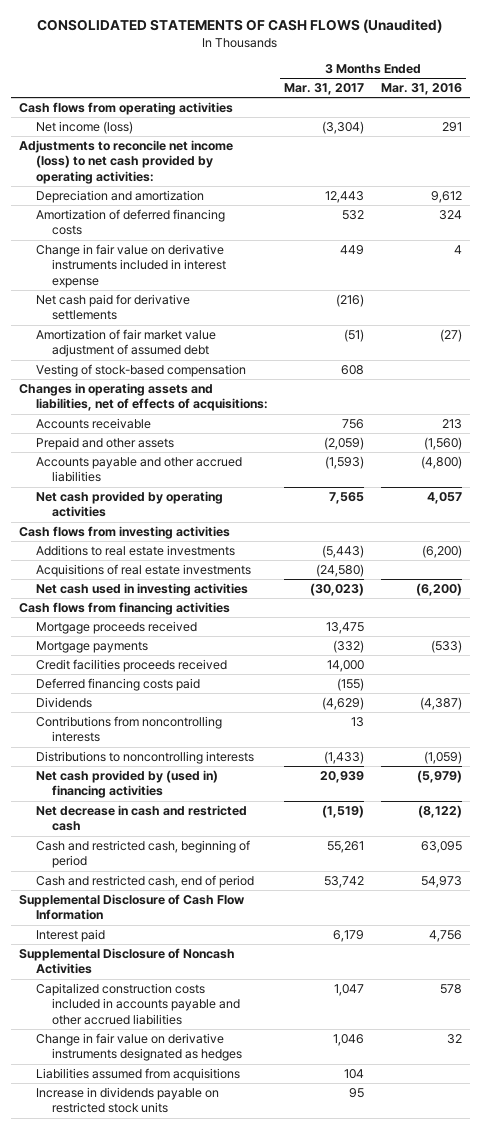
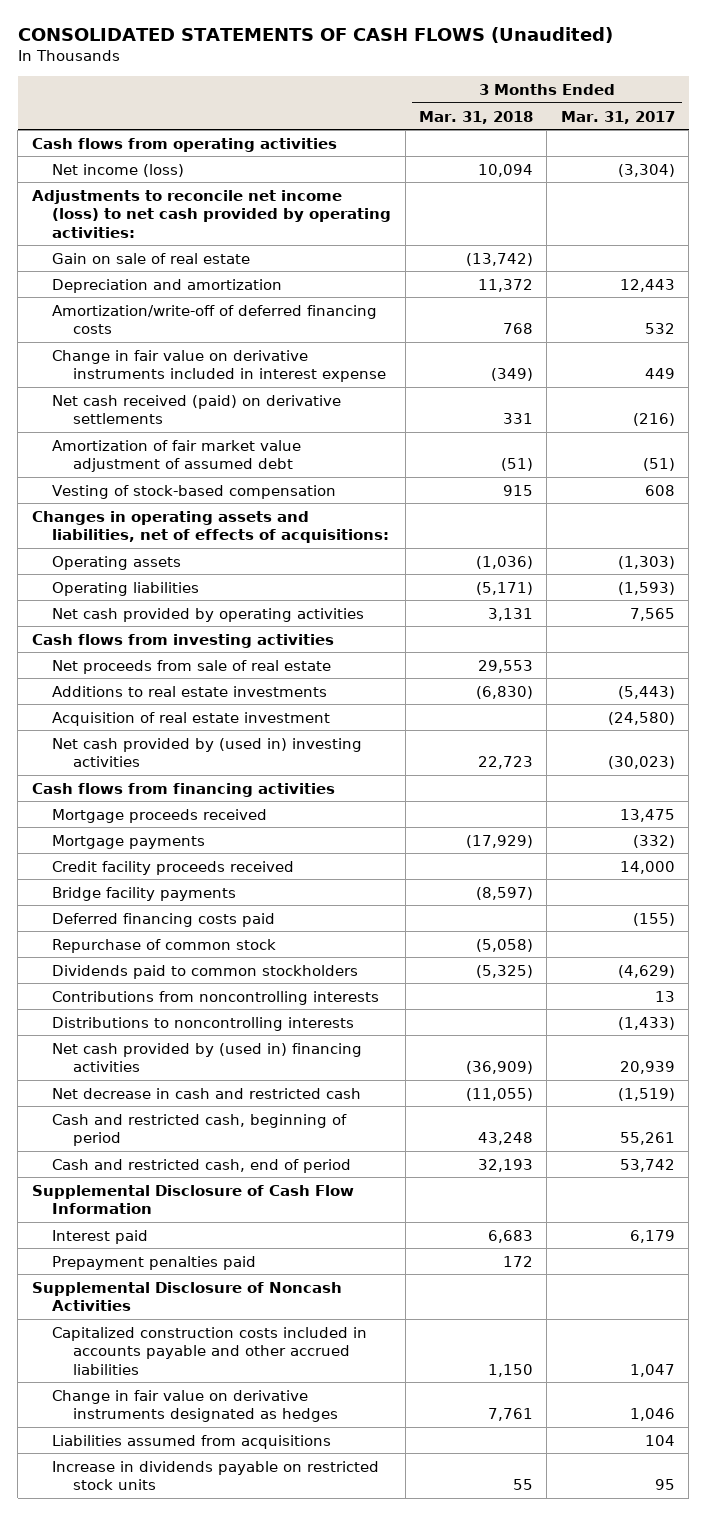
- | 3 Months Ended Mar. 31, 2017 | 3 Months Ended Mar. 31, 2016
+ | 3 Months Ended Mar. 31, 2018 | 3 Months Ended Mar. 31, 2017
+ Gain on sale of real estate | (13,742) |
- Amortization of deferred financing costs | 532 | 324
+ Amortization/write-off of deferred financing costs | 768 | 532
- Net cash paid for derivative settlements | (216) |
+ Net cash received (paid) on derivative settlements | 331 | (216)
- Accounts receivable | 756 | 213
- Prepaid and other assets | (2,059) | (1,560)
- Accounts payable and other accrued liabilities | (1,593) | (4,800)
+ Operating assets | (1,036) | (1,303)
+ Operating liabilities | (5,171) | (1,593)
+ Net proceeds from sale of real estate | 29,553 |
- Acquisitions of real estate investments | (24,580) |
- Net cash used in investing activities | (30,023) | (6,200)
+ Acquisition of real estate investment | | (24,580)
+ Net cash provided by (used in) investing activities | 22,723 | (30,023)
- Credit facilities proceeds received | 14,000 |
+ Credit facility proceeds received | | 14,000
+ Bridge facility payments | (8,597) |
- Dividends | (4,629) | (4,387)
+ Repurchase of common stock | (5,058) |
+ Dividends paid to common stockholders | (5,325) | (4,629)
+ Prepayment penalties paid | 172 |

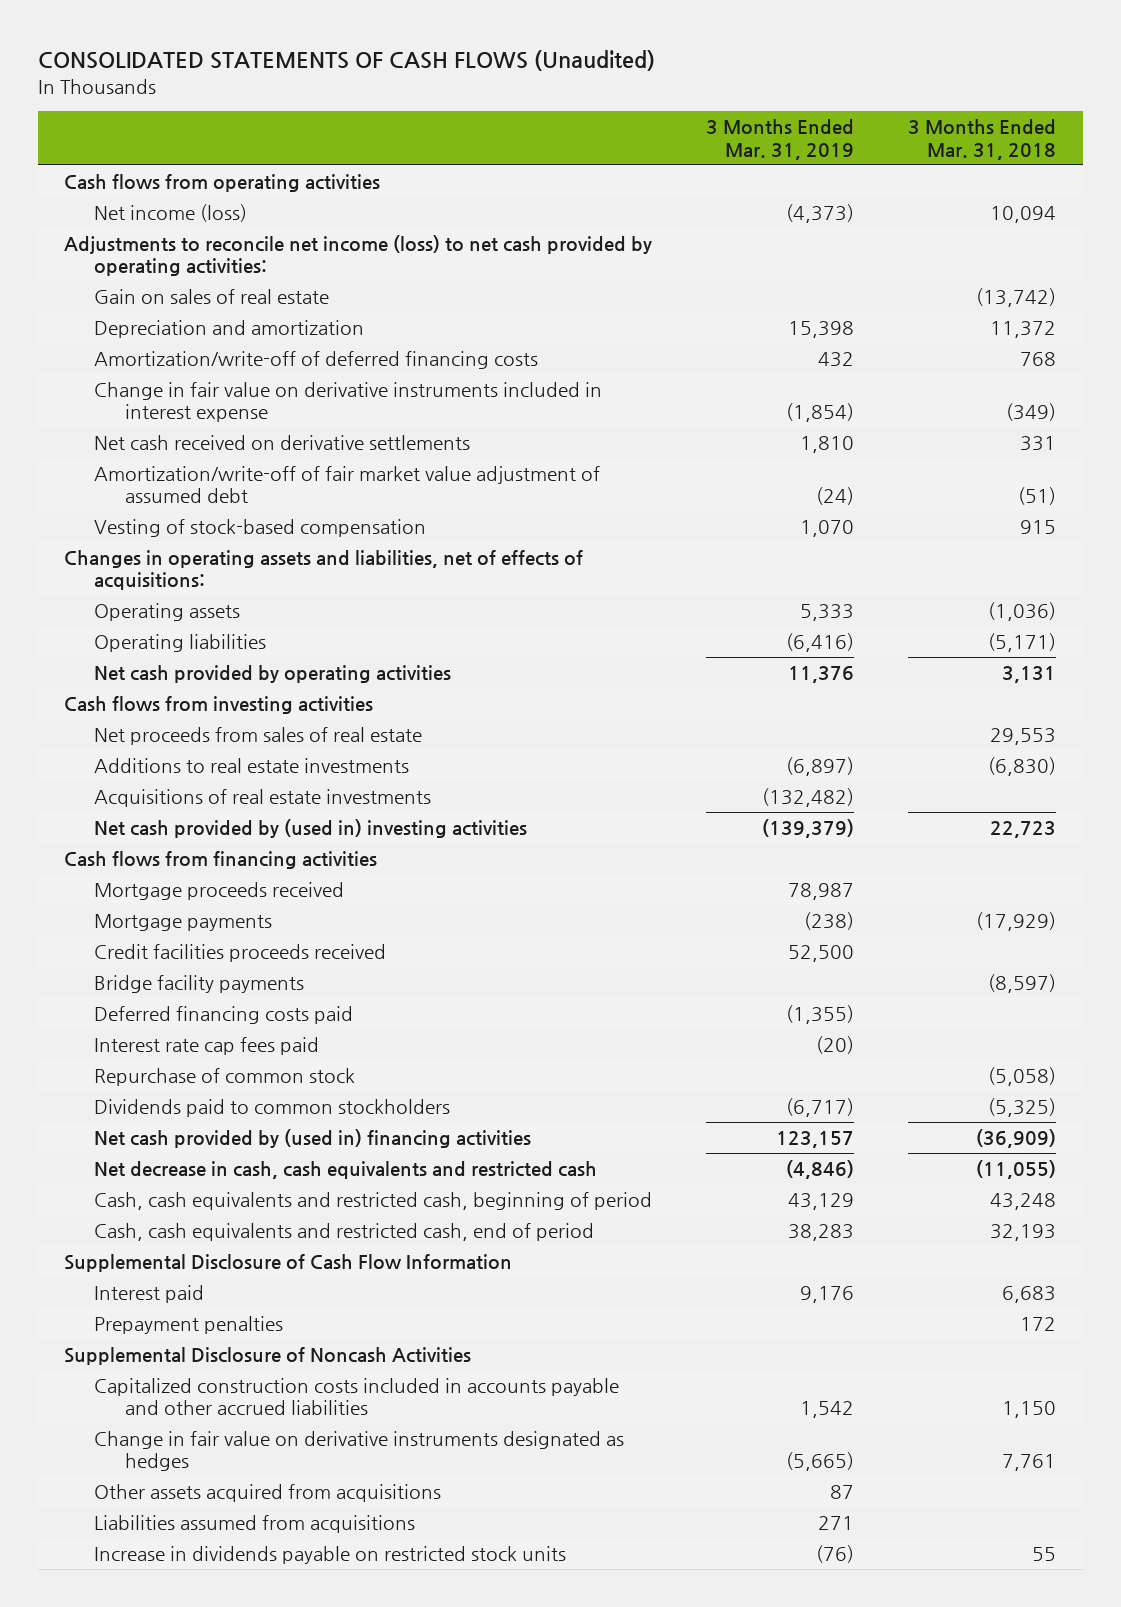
- | 3 Months Ended Mar. 31, 2018 | 3 Months Ended Mar. 31, 2017
+ | 3 Months Ended Mar. 31, 2019 | 3 Months Ended Mar. 31, 2018
- Gain on sale of real estate | (13,742) |
+ Gain on sales of real estate | | (13,742)
- Net cash received (paid) on derivative settlements | 331 | (216)
- Amortization of fair market value adjustment of assumed debt | (51) | (51)
+ Net cash received on derivative settlements | 1,810 | 331
+ Amortization/write-off of fair market value adjustment of assumed debt | (24) | (51)
- Net proceeds from sale of real estate | 29,553 |
+ Net proceeds from sales of real estate | | 29,553
- Acquisition of real estate investment | | (24,580)
+ Acquisitions of real estate investments | (132,482) |
- Credit facility proceeds received | | 14,000
+ Credit facilities proceeds received | 52,500 |
+ Interest rate cap fees paid | (20) |
- Contributions from noncontrolling interests | | 13
- Distributions to noncontrolling interests | | (1,433)
- Net decrease in cash and restricted cash | (11,055) | (1,519)
- Cash and restricted cash, beginning of period | 43,248 | 55,261
- Cash and restricted cash, end of period | 32,193 | 53,742
+ Net decrease in cash, cash equivalents and restricted cash | (4,846) | (11,055)
+ Cash, cash equivalents and restricted cash, beginning of period | 43,129 | 43,248
+ Cash, cash equivalents and restricted cash, end of period | 38,283 | 32,193
- Prepayment penalties paid | 172 |
+ Prepayment penalties | | 172
+ Other assets acquired from acquisitions | 87 |

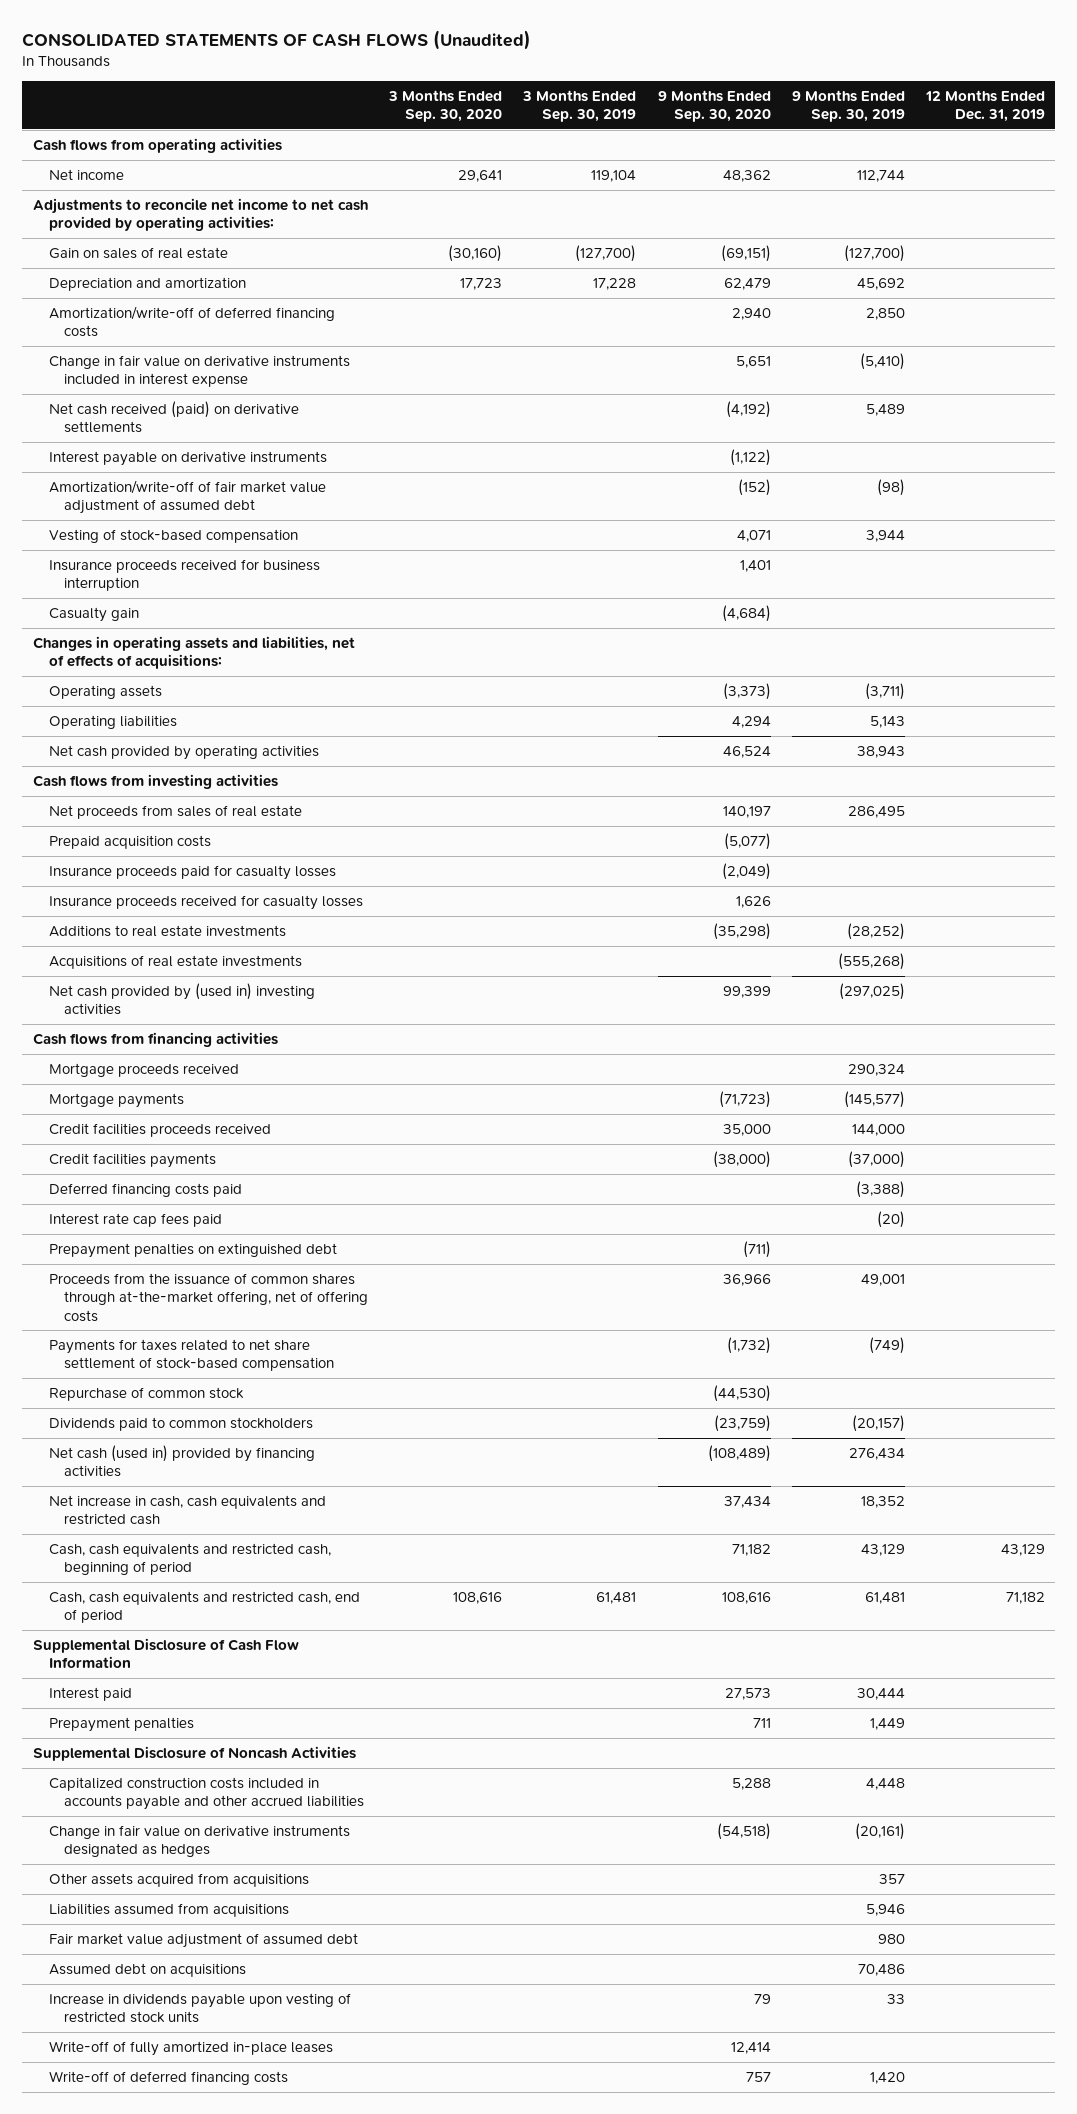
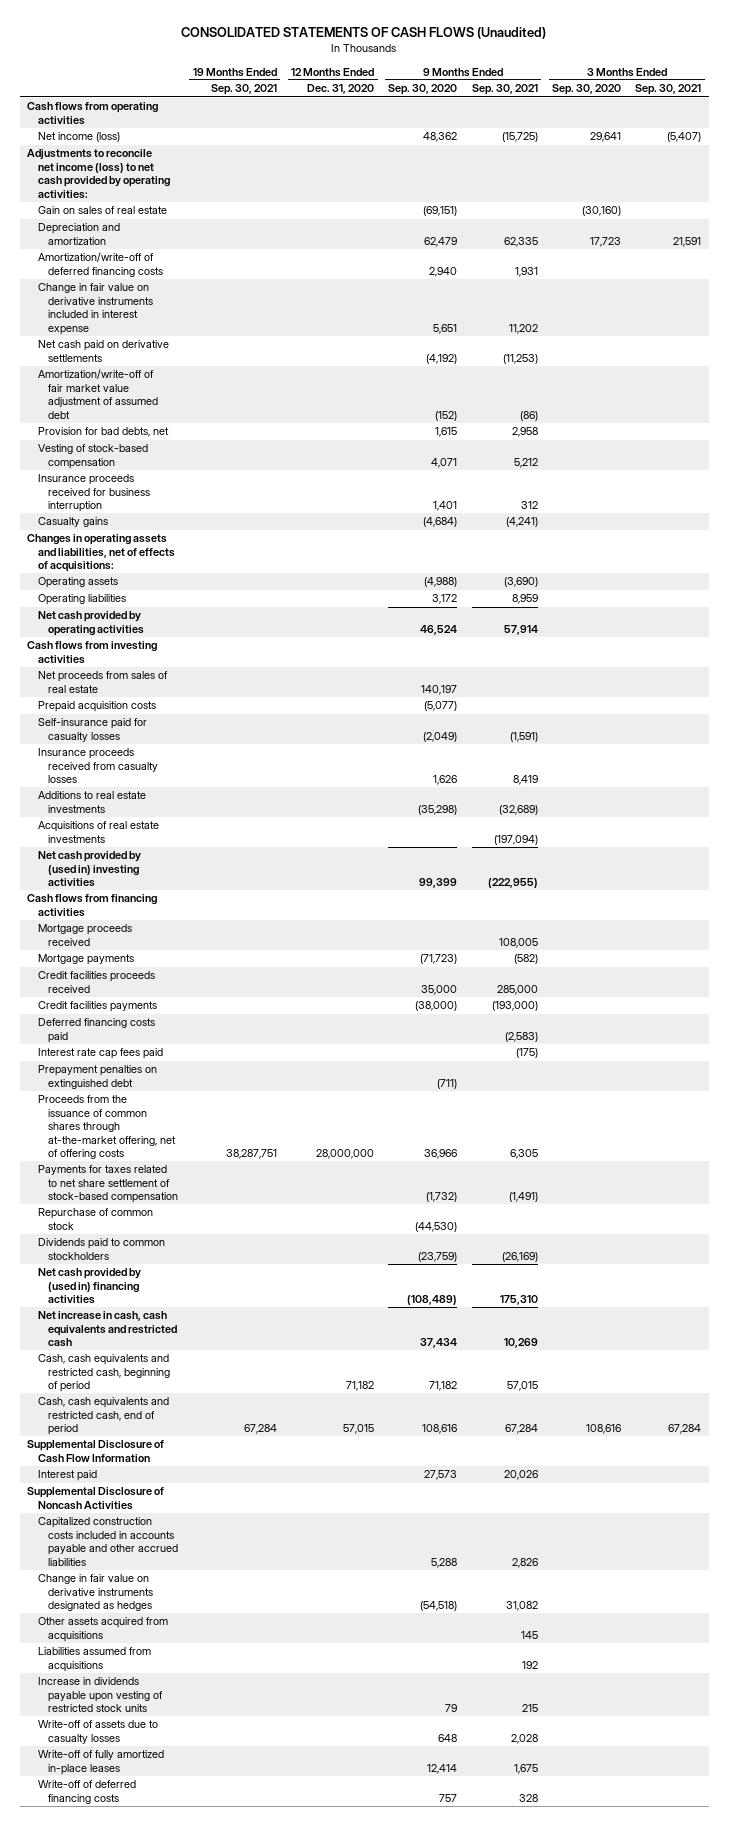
- | 3 Months Ended Sep. 30, 2020 | 3 Months Ended Sep. 30, 2019 | 9 Months Ended Sep. 30, 2020 | 9 Months Ended Sep. 30, 2019 | 12 Months Ended Dec. 31, 2019
+ | 19 Months Ended Sep. 30, 2021 | 12 Months Ended Dec. 31, 2020 | 9 Months Ended Sep. 30, 2020 | 9 Months Ended Sep. 30, 2021 | 3 Months Ended Sep. 30, 2020 | 3 Months Ended Sep. 30, 2021
- Net income | 29,641 | 119,104 | 48,362 | 112,744 |
- Adjustments to reconcile net income to net cash provided by operating activities:
+ Net income (loss) | | | 48,362 | (15,725) | 29,641 | (5,407)
+ Adjustments to reconcile net income (loss) to net cash provided by operating activities:
- Net cash received (paid) on derivative settlements | | | (4,192) | 5,489 |
- Interest payable on derivative instruments | | | (1,122) | |
+ Net cash paid on derivative settlements | | | (4,192) | (11,253) | |
+ Provision for bad debts, net | | | 1,615 | 2,958 | |
- Casualty gain | | | (4,684) | |
+ Casualty gains | | | (4,684) | (4,241) | |
- Operating assets | | | (3,373) | (3,711) |
- Operating liabilities | | | 4,294 | 5,143 |
+ Operating assets | | | (4,988) | (3,690) | |
+ Operating liabilities | | | 3,172 | 8,959 | |
- Insurance proceeds paid for casualty losses | | | (2,049) | |
- Insurance proceeds received for casualty losses | | | 1,626 | |
+ Self-insurance paid for casualty losses | | | (2,049) | (1,591) | |
+ Insurance proceeds received from casualty losses | | | 1,626 | 8,419 | |
- Net cash (used in) provided by financing activities | | | (108,489) | 276,434 |
+ Net cash provided by (used in) financing activities | | | (108,489) | 175,310 | |
- Prepayment penalties | | | 711 | 1,449 |
- Fair market value adjustment of assumed debt | | | | 980 |
- Assumed debt on acquisitions | | | | 70,486 |
+ Write-off of assets due to casualty losses | | | 648 | 2,028 | |

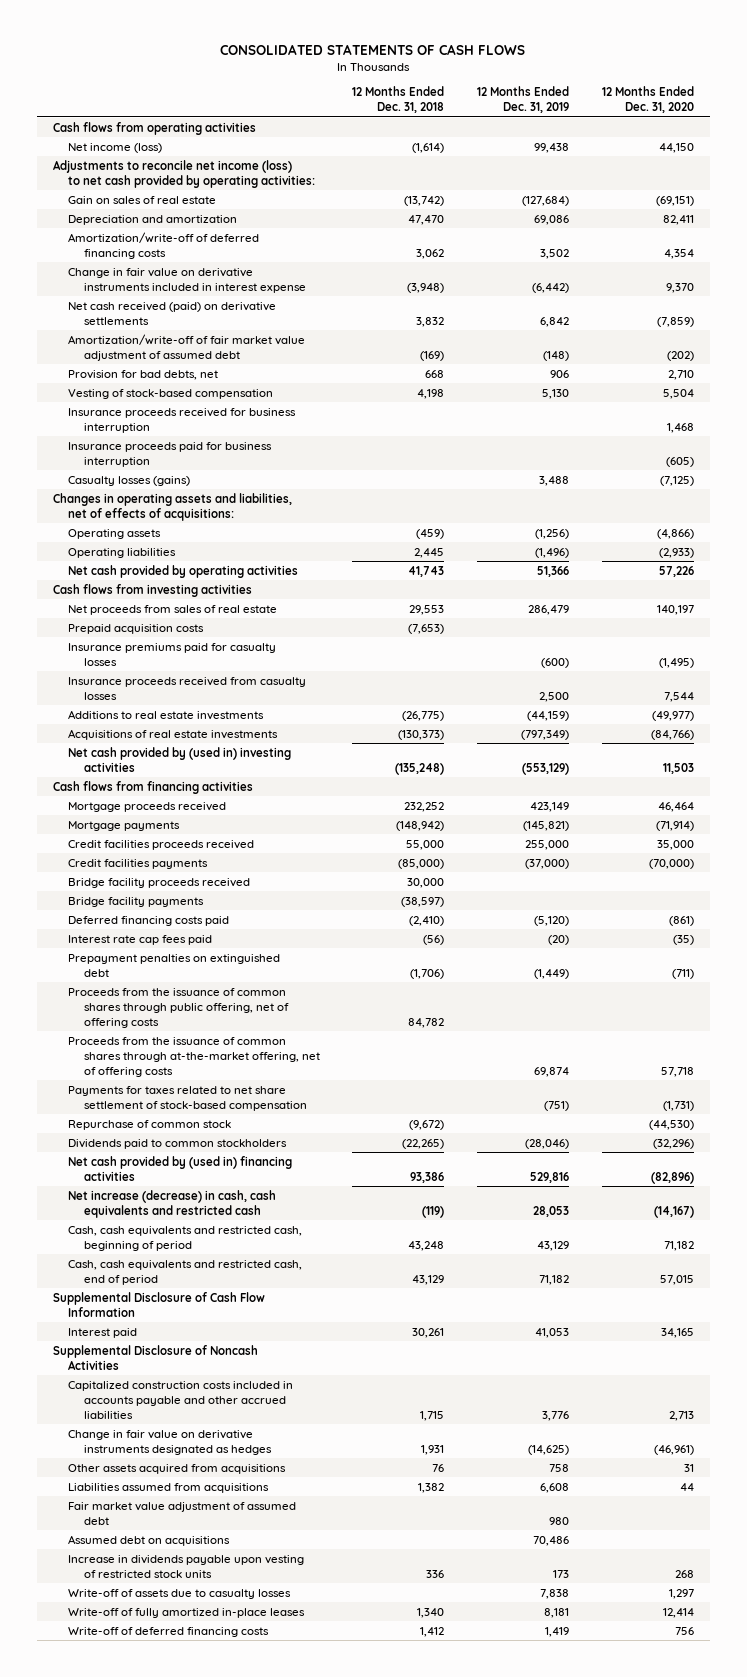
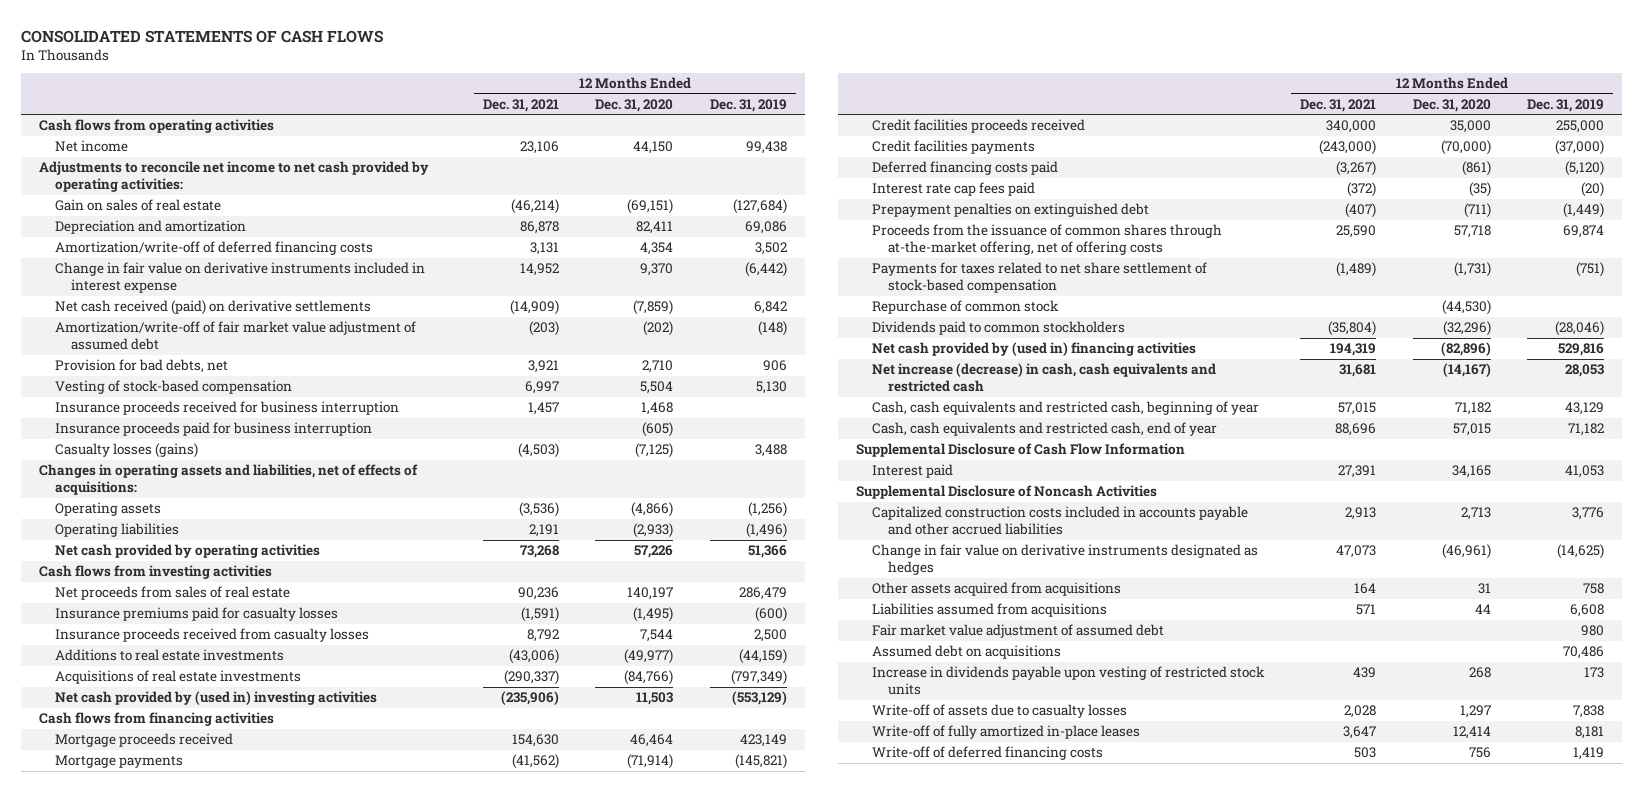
- | 12 Months Ended Dec. 31, 2018 | 12 Months Ended Dec. 31, 2019 | 12 Months Ended Dec. 31, 2020
+ | 12 Months Ended Dec. 31, 2021 | 12 Months Ended Dec. 31, 2020 | 12 Months Ended Dec. 31, 2019
- Net income (loss) | (1,614) | 99,438 | 44,150
- Adjustments to reconcile net income (loss) to net cash provided by operating activities:
+ Net income | 23,106 | 44,150 | 99,438
+ Adjustments to reconcile net income to net cash provided by operating activities:
- Prepaid acquisition costs | (7,653) | |
- Bridge facility proceeds received | 30,000 | |
- Bridge facility payments | (38,597) | |
- Proceeds from the issuance of common shares through public offering, net of offering costs | 84,782 | |
- Cash, cash equivalents and restricted cash, beginning of period | 43,248 | 43,129 | 71,182
- Cash, cash equivalents and restricted cash, end of period | 43,129 | 71,182 | 57,015
+ Cash, cash equivalents and restricted cash, beginning of year | 57,015 | 71,182 | 43,129
+ Cash, cash equivalents and restricted cash, end of year | 88,696 | 57,015 | 71,182

